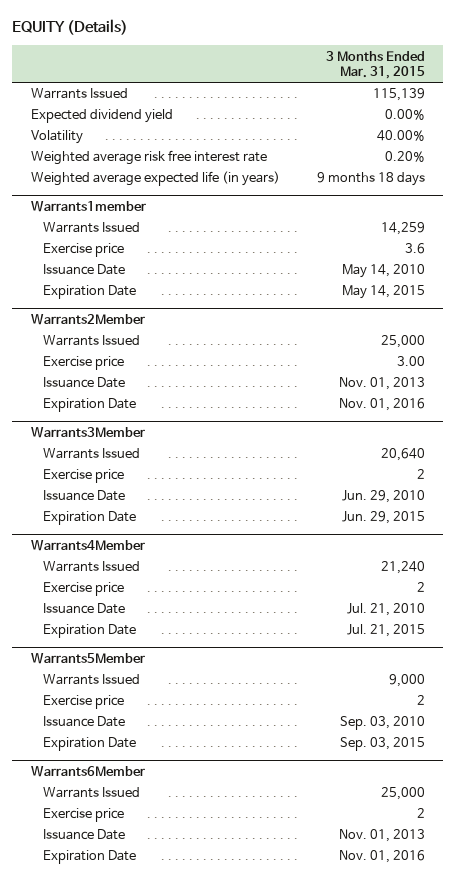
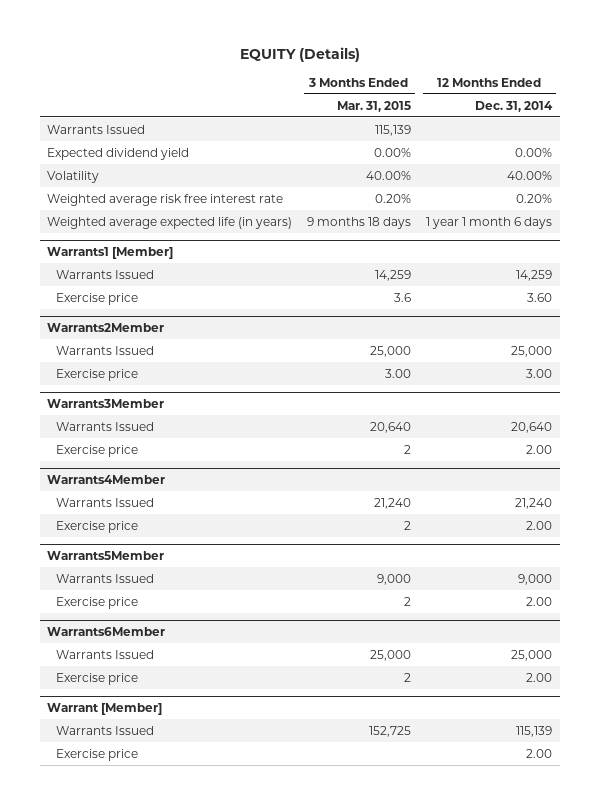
- | 3 Months Ended Mar. 31, 2015
+ | 3 Months Ended Mar. 31, 2015 | 12 Months Ended Dec. 31, 2014
- Warrants1member
+ Warrants1 [Member]
- Issuance Date | May 14, 2010
- Expiration Date | May 14, 2015
@ Warrants2Member
- Issuance Date | Nov. 01, 2013
- Expiration Date | Nov. 01, 2016
@ Warrants3Member
- Issuance Date | Jun. 29, 2010
- Expiration Date | Jun. 29, 2015
@ Warrants4Member
- Issuance Date | Jul. 21, 2010
- Expiration Date | Jul. 21, 2015
@ Warrants5Member
- Issuance Date | Sep. 03, 2010
- Expiration Date | Sep. 03, 2015
@ Warrants6Member
- Issuance Date | Nov. 01, 2013
- Expiration Date | Nov. 01, 2016
+ Warrant [Member]
+ Warrants Issued | 152,725 | 115,139
+ Exercise price | | 2.00

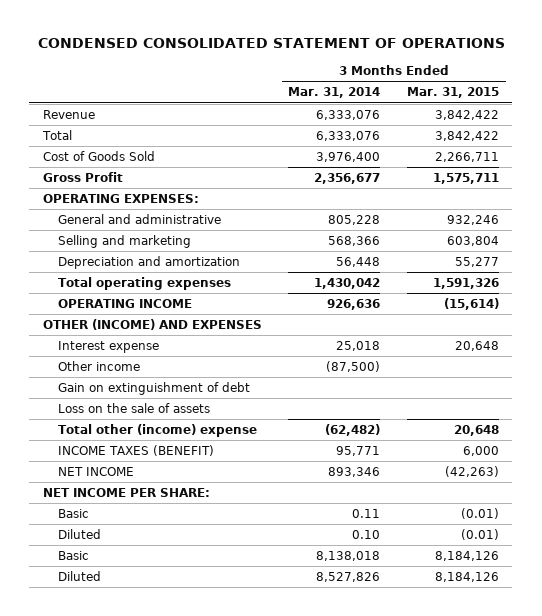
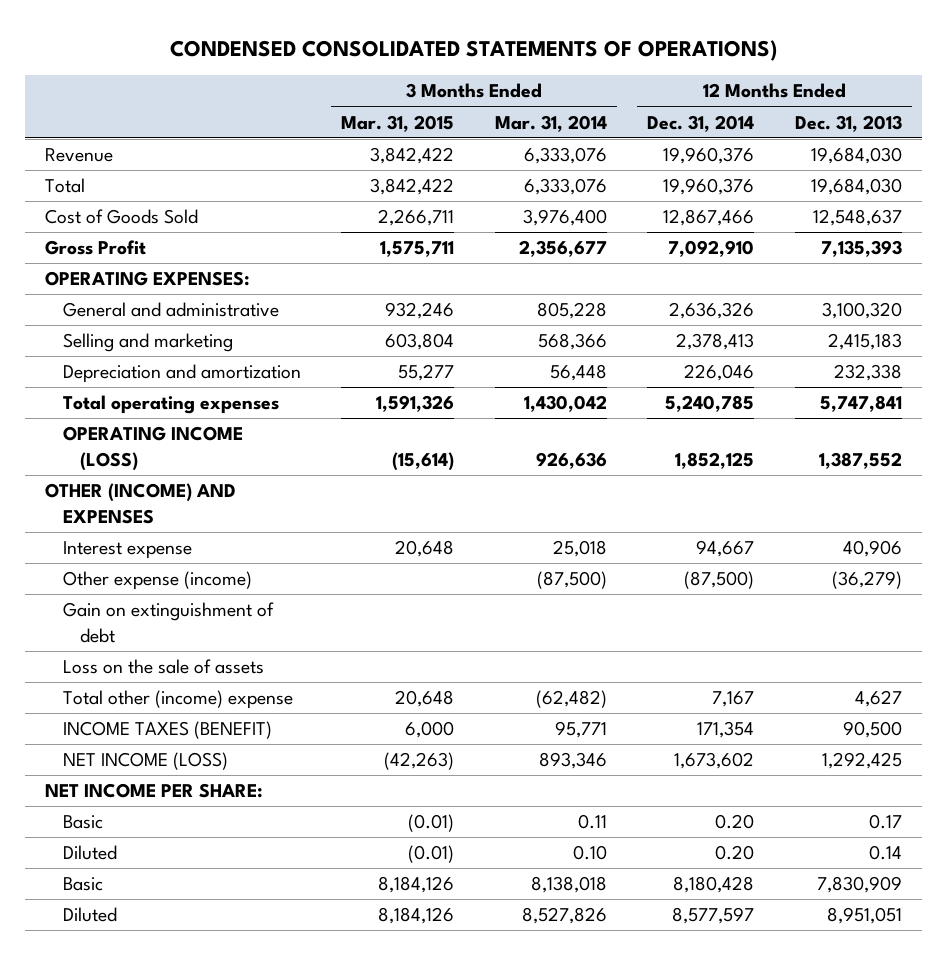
- CONDENSED CONSOLIDATED STATEMENT OF OPERATIONS
+ CONDENSED CONSOLIDATED STATEMENTS OF OPERATIONS)
- | 3 Months Ended Mar. 31, 2014 | 3 Months Ended Mar. 31, 2015
+ | 3 Months Ended Mar. 31, 2015 | 3 Months Ended Mar. 31, 2014 | 12 Months Ended Dec. 31, 2014 | 12 Months Ended Dec. 31, 2013
- OPERATING INCOME | 926,636 | (15,614)
+ OPERATING INCOME (LOSS) | (15,614) | 926,636 | 1,852,125 | 1,387,552
- Other income | (87,500) |
+ Other expense (income) | | (87,500) | (87,500) | (36,279)
- NET INCOME | 893,346 | (42,263)
+ NET INCOME (LOSS) | (42,263) | 893,346 | 1,673,602 | 1,292,425

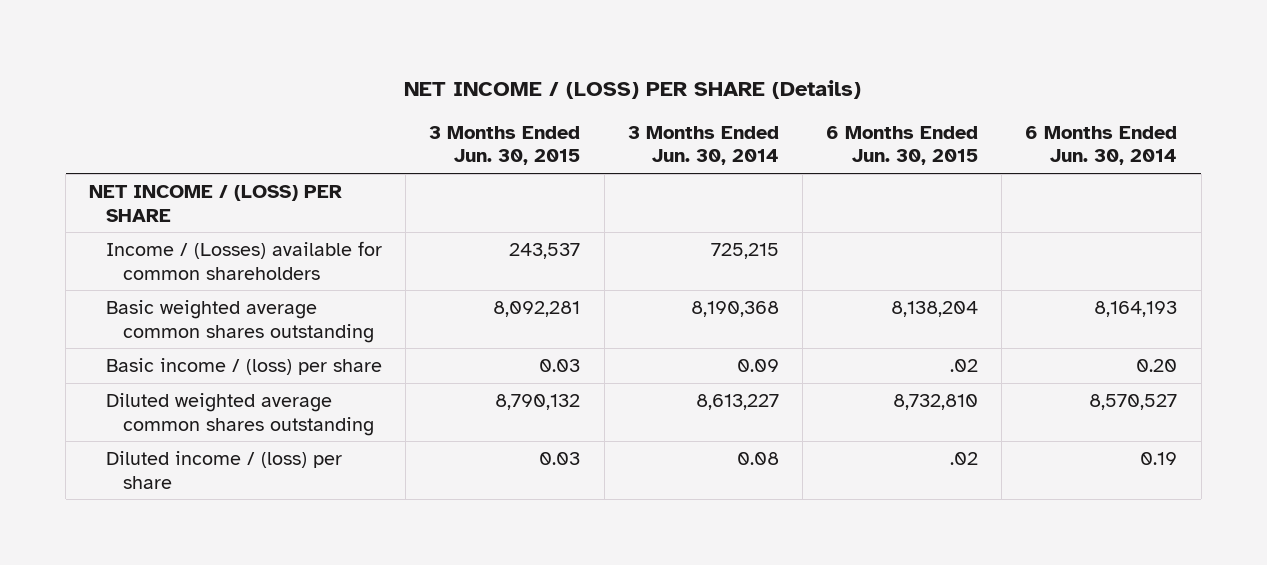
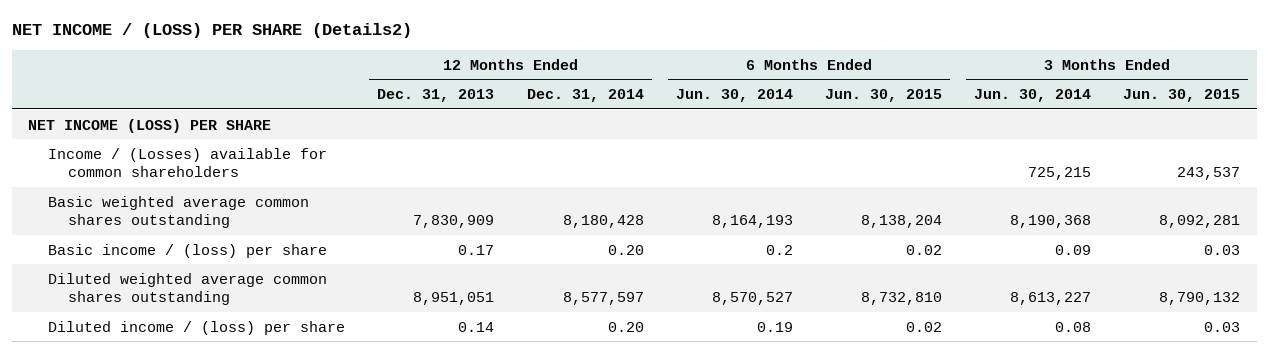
- NET INCOME / (LOSS) PER SHARE (Details)
+ NET INCOME / (LOSS) PER SHARE (Details2)
- | 3 Months Ended Jun. 30, 2015 | 3 Months Ended Jun. 30, 2014 | 6 Months Ended Jun. 30, 2015 | 6 Months Ended Jun. 30, 2014
+ | 12 Months Ended Dec. 31, 2013 | 12 Months Ended Dec. 31, 2014 | 6 Months Ended Jun. 30, 2014 | 6 Months Ended Jun. 30, 2015 | 3 Months Ended Jun. 30, 2014 | 3 Months Ended Jun. 30, 2015
- NET INCOME / (LOSS) PER SHARE
+ NET INCOME (LOSS) PER SHARE
- Basic income / (loss) per share | 0.03 | 0.09 | .02 | 0.20
+ Basic income / (loss) per share | 0.17 | 0.20 | 0.2 | 0.02 | 0.09 | 0.03
- Diluted income / (loss) per share | 0.03 | 0.08 | .02 | 0.19
+ Diluted income / (loss) per share | 0.14 | 0.20 | 0.19 | 0.02 | 0.08 | 0.03

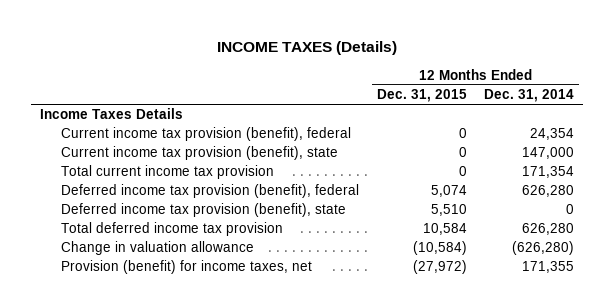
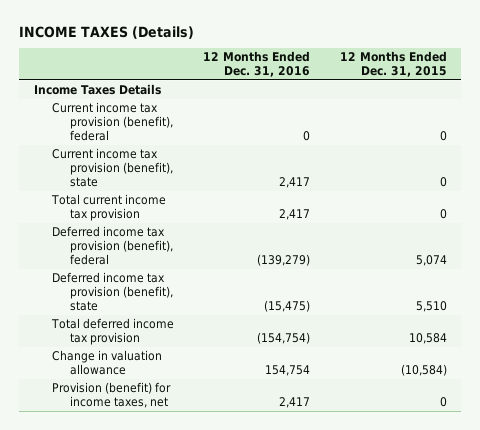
- | 12 Months Ended Dec. 31, 2015 | 12 Months Ended Dec. 31, 2014
+ | 12 Months Ended Dec. 31, 2016 | 12 Months Ended Dec. 31, 2015
- Provision (benefit) for income taxes, net | (27,972) | 171,355
+ Provision (benefit) for income taxes, net | 2,417 | 0

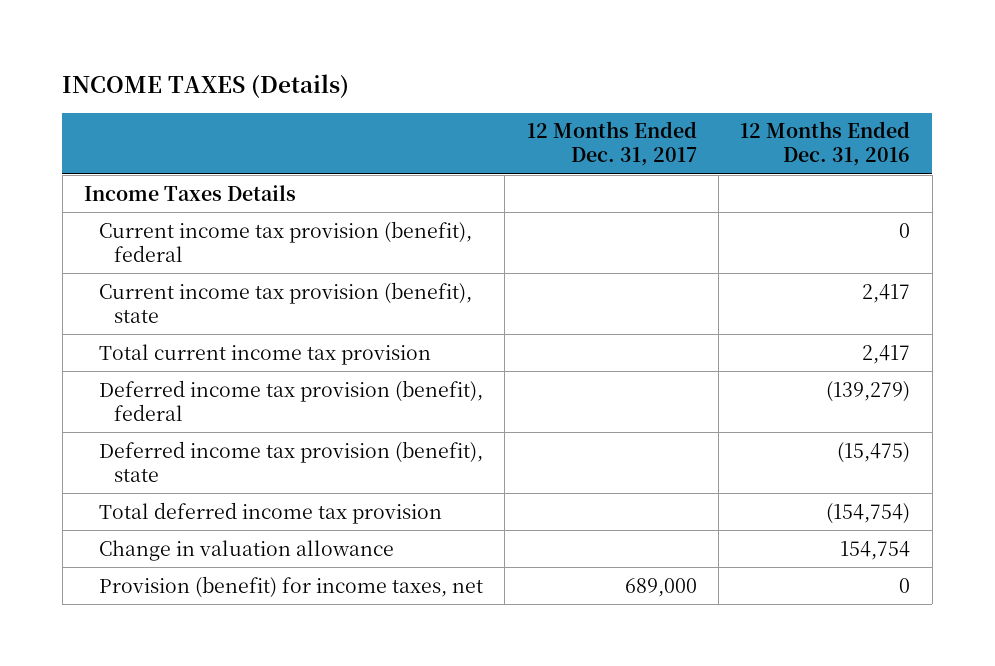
- | 12 Months Ended Dec. 31, 2016 | 12 Months Ended Dec. 31, 2015
+ | 12 Months Ended Dec. 31, 2017 | 12 Months Ended Dec. 31, 2016
- Provision (benefit) for income taxes, net | 2,417 | 0
+ Provision (benefit) for income taxes, net | 689,000 | 0

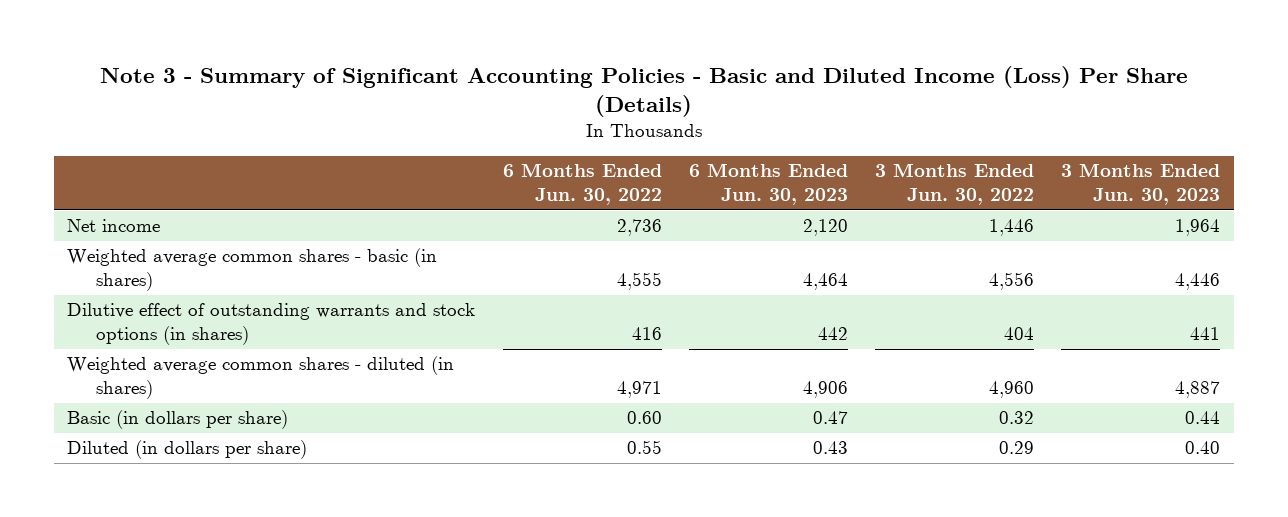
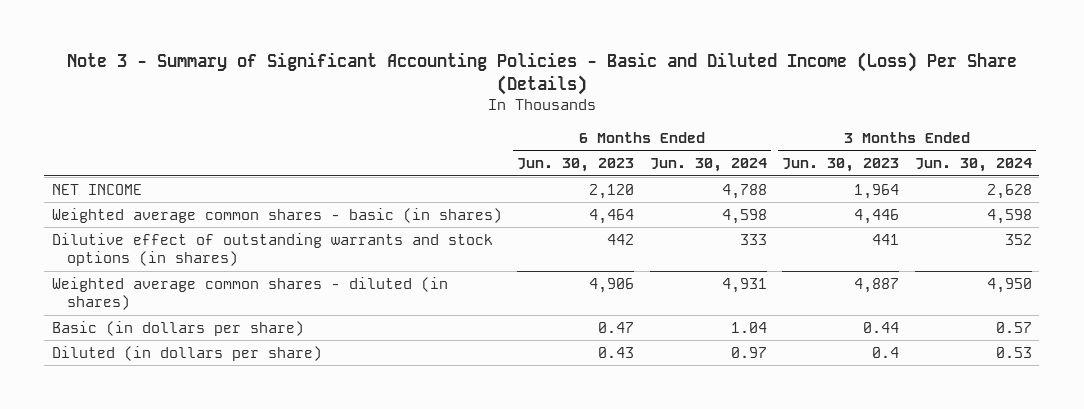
- | 6 Months Ended Jun. 30, 2022 | 6 Months Ended Jun. 30, 2023 | 3 Months Ended Jun. 30, 2022 | 3 Months Ended Jun. 30, 2023
+ | 6 Months Ended Jun. 30, 2023 | 6 Months Ended Jun. 30, 2024 | 3 Months Ended Jun. 30, 2023 | 3 Months Ended Jun. 30, 2024
- Net income | 2,736 | 2,120 | 1,446 | 1,964
+ NET INCOME | 2,120 | 4,788 | 1,964 | 2,628
- Diluted (in dollars per share) | 0.55 | 0.43 | 0.29 | 0.40
+ Diluted (in dollars per share) | 0.43 | 0.97 | 0.4 | 0.53

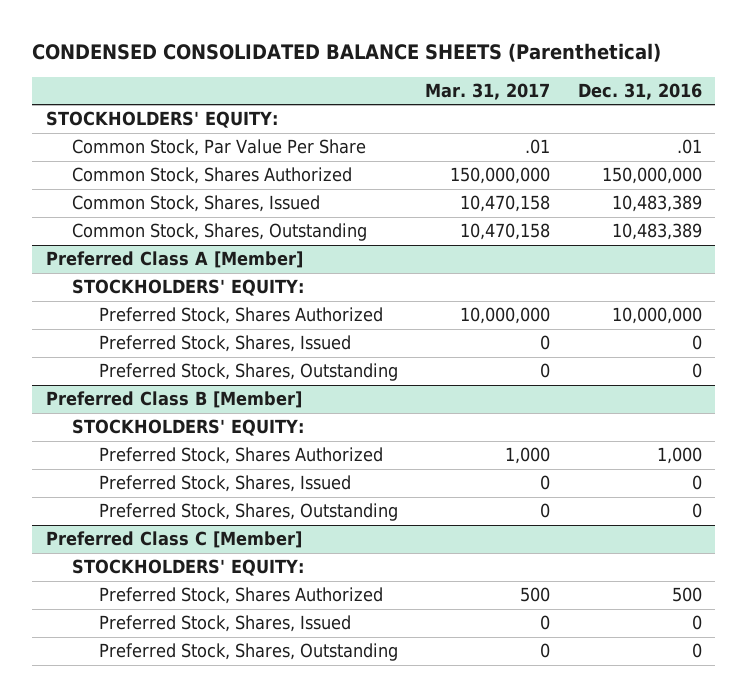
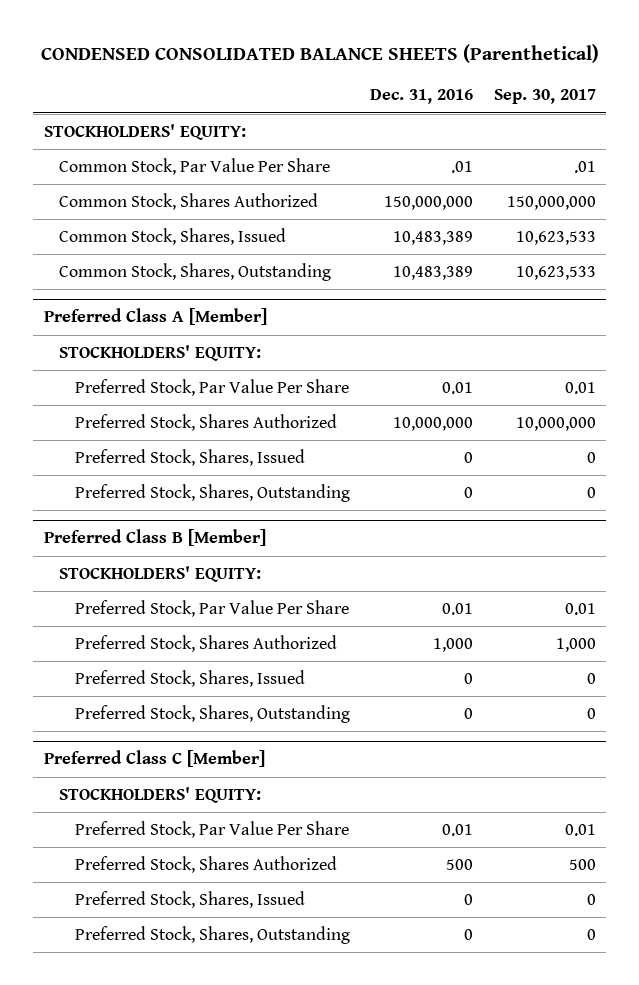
- | Mar. 31, 2017 | Dec. 31, 2016
+ | Dec. 31, 2016 | Sep. 30, 2017
@ Preferred Class A [Member]
+ Preferred Stock, Par Value Per Share | 0.01 | 0.01
@ Preferred Class B [Member]
+ Preferred Stock, Par Value Per Share | 0.01 | 0.01
@ Preferred Class C [Member]
+ Preferred Stock, Par Value Per Share | 0.01 | 0.01

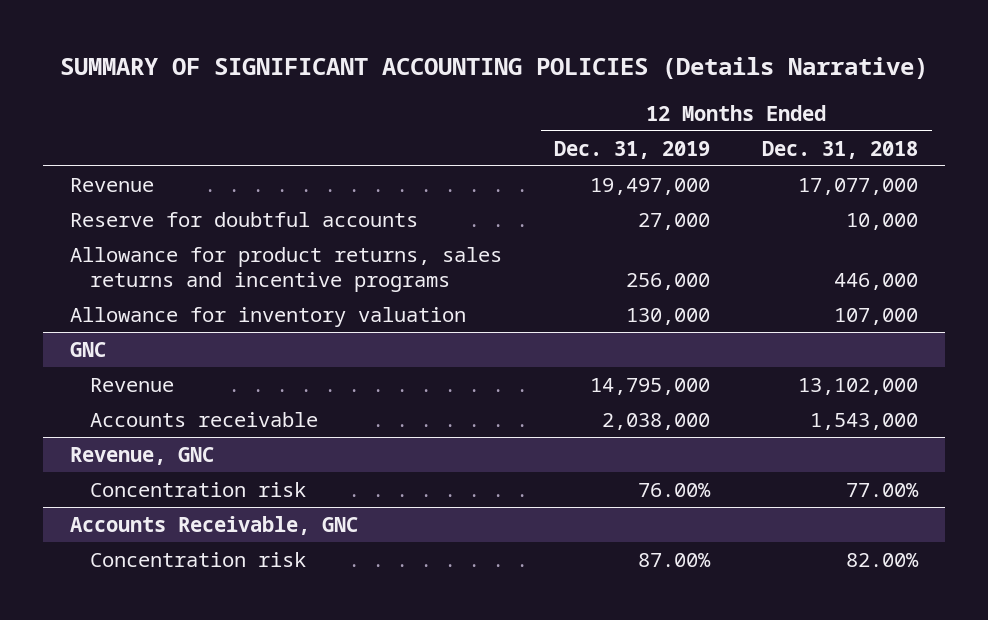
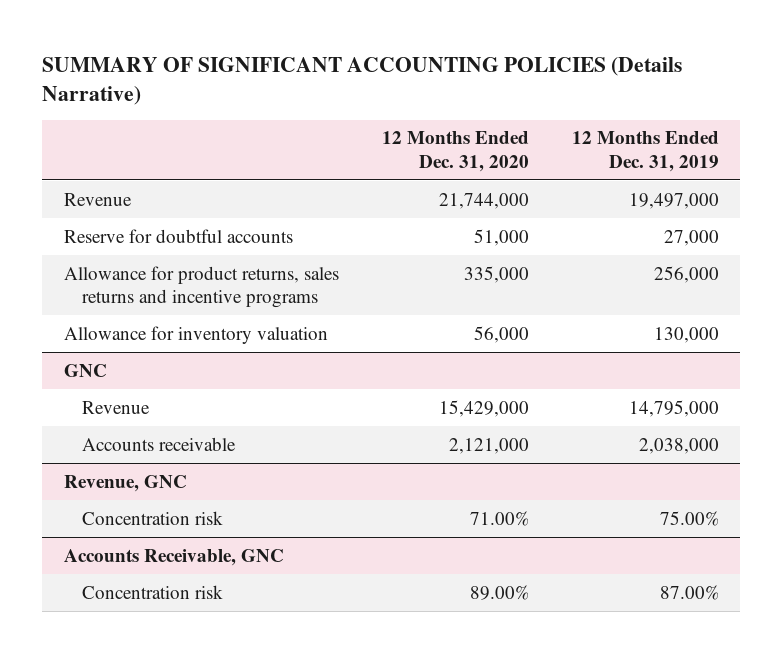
- | 12 Months Ended Dec. 31, 2019 | 12 Months Ended Dec. 31, 2018
+ | 12 Months Ended Dec. 31, 2020 | 12 Months Ended Dec. 31, 2019
@ Revenue, GNC
- Concentration risk | 76.00% | 77.00%
+ Concentration risk | 71.00% | 75.00%

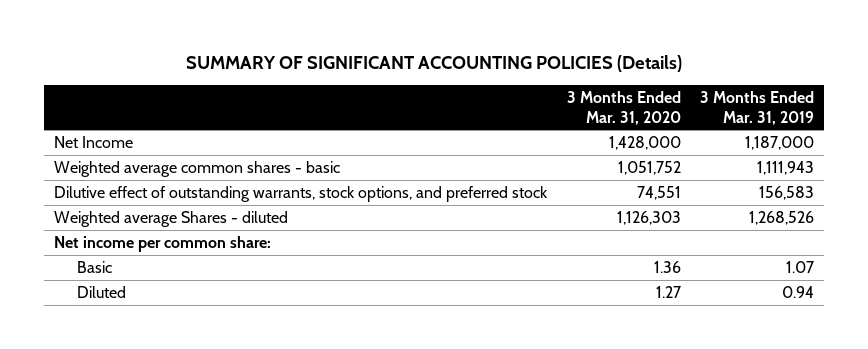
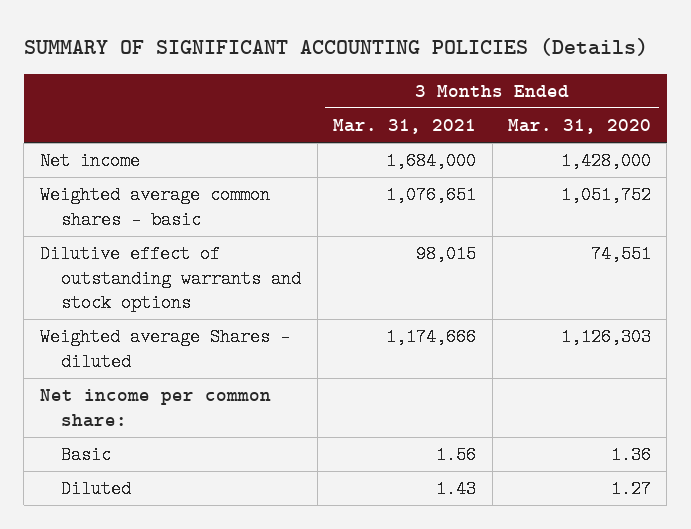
- | 3 Months Ended Mar. 31, 2020 | 3 Months Ended Mar. 31, 2019
+ | 3 Months Ended Mar. 31, 2021 | 3 Months Ended Mar. 31, 2020
- Net Income | 1,428,000 | 1,187,000
+ Net income | 1,684,000 | 1,428,000
- Dilutive effect of outstanding warrants, stock options, and preferred stock | 74,551 | 156,583
+ Dilutive effect of outstanding warrants and stock options | 98,015 | 74,551

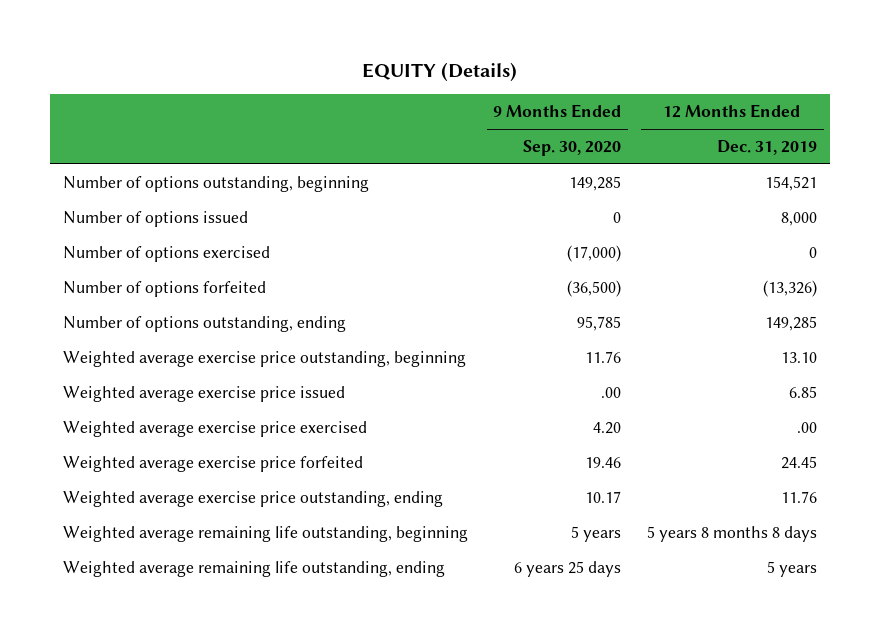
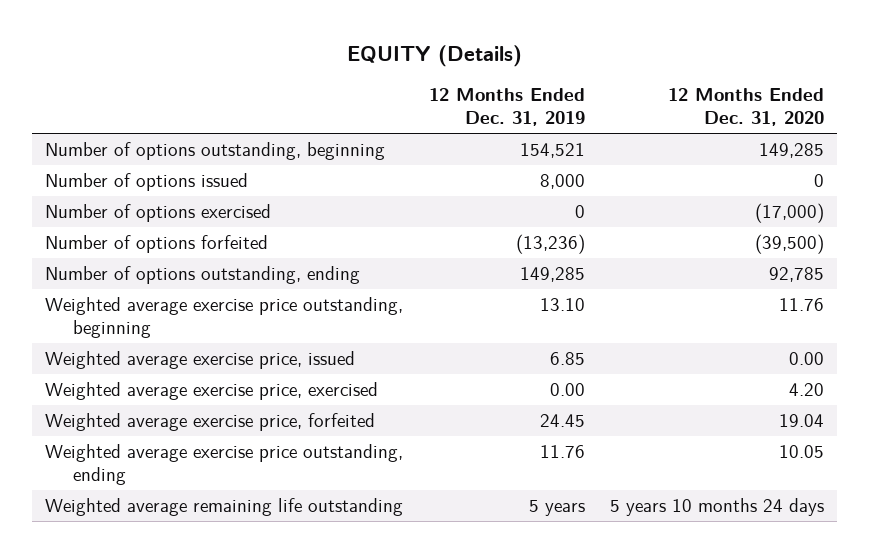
- | 9 Months Ended Sep. 30, 2020 | 12 Months Ended Dec. 31, 2019
+ | 12 Months Ended Dec. 31, 2019 | 12 Months Ended Dec. 31, 2020
- Number of options forfeited | (36,500) | (13,326)
+ Number of options forfeited | (13,236) | (39,500)
- Weighted average exercise price issued | .00 | 6.85
- Weighted average exercise price exercised | 4.20 | .00
- Weighted average exercise price forfeited | 19.46 | 24.45
+ Weighted average exercise price, issued | 6.85 | 0.00
+ Weighted average exercise price, exercised | 0.00 | 4.20
+ Weighted average exercise price, forfeited | 24.45 | 19.04
- Weighted average remaining life outstanding, beginning | 5 years | 5 years 8 months 8 days
- Weighted average remaining life outstanding, ending | 6 years 25 days | 5 years
+ Weighted average remaining life outstanding | 5 years | 5 years 10 months 24 days

